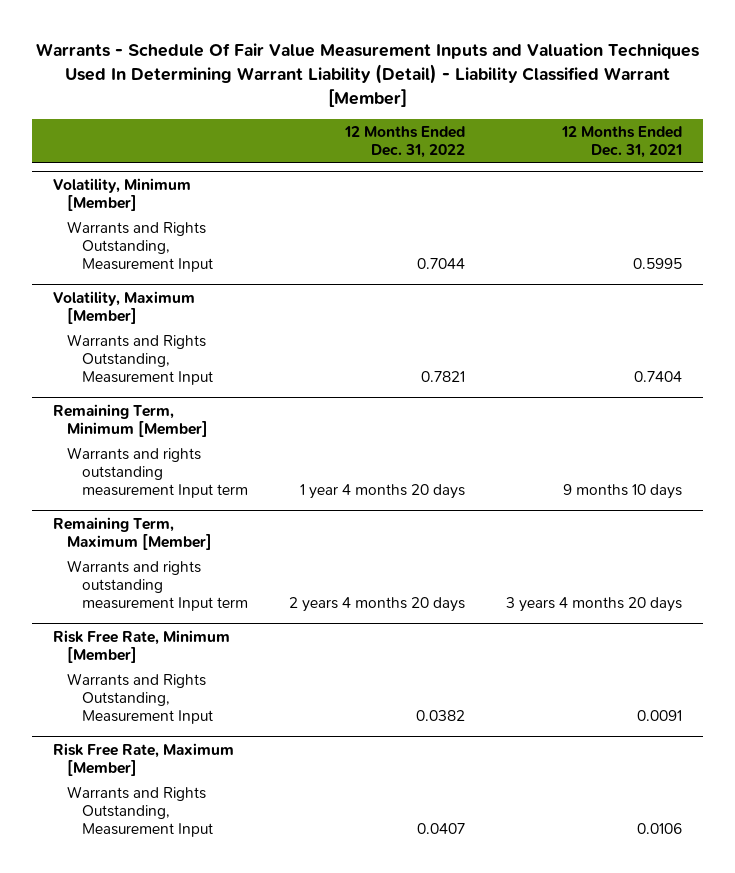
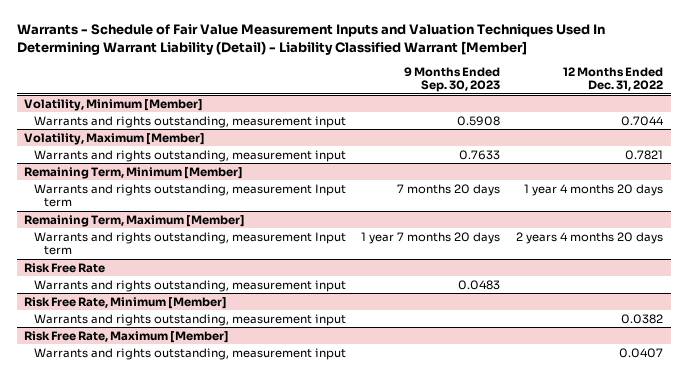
- Warrants - Schedule Of Fair Value Measurement Inputs and Valuation Techniques Used In Determining Warrant Liability (Detail) - Liability Classified Warrant [Member]
+ Warrants - Schedule of Fair Value Measurement Inputs and Valuation Techniques Used In Determining Warrant Liability (Detail) - Liability Classified Warrant [Member]
- | 12 Months Ended Dec. 31, 2022 | 12 Months Ended Dec. 31, 2021
+ | 9 Months Ended Sep. 30, 2023 | 12 Months Ended Dec. 31, 2022
@ Volatility, Minimum [Member]
- Warrants and Rights Outstanding, Measurement Input | 0.7044 | 0.5995
+ Warrants and rights outstanding, measurement input | 0.5908 | 0.7044
@ Volatility, Maximum [Member]
- Warrants and Rights Outstanding, Measurement Input | 0.7821 | 0.7404
+ Warrants and rights outstanding, measurement input | 0.7633 | 0.7821
@ Remaining Term, Minimum [Member]
- Warrants and rights outstanding measurement Input term | 1 year 4 months 20 days | 9 months 10 days
+ Warrants and rights outstanding, measurement Input term | 7 months 20 days | 1 year 4 months 20 days
@ Remaining Term, Maximum [Member]
- Warrants and rights outstanding measurement Input term | 2 years 4 months 20 days | 3 years 4 months 20 days
+ Warrants and rights outstanding, measurement Input term | 1 year 7 months 20 days | 2 years 4 months 20 days
+ Risk Free Rate
+ Warrants and rights outstanding, measurement input | 0.0483 |
@ Risk Free Rate, Minimum [Member]
- Warrants and Rights Outstanding, Measurement Input | 0.0382 | 0.0091
+ Warrants and rights outstanding, measurement input | | 0.0382
@ Risk Free Rate, Maximum [Member]
- Warrants and Rights Outstanding, Measurement Input | 0.0407 | 0.0106
+ Warrants and rights outstanding, measurement input | | 0.0407

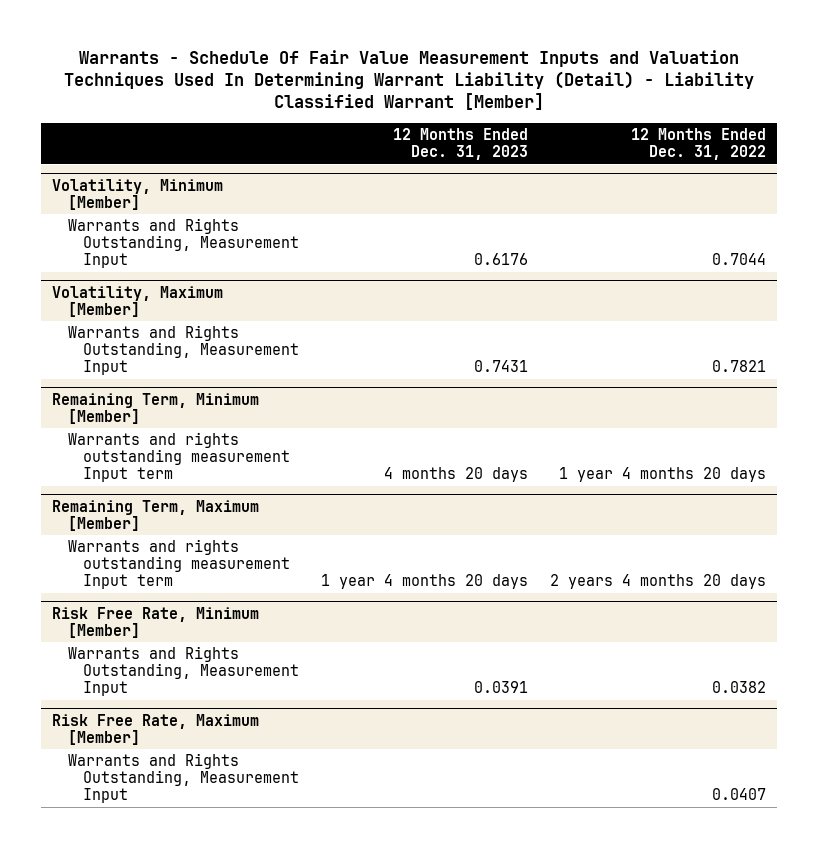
- Warrants - Schedule of Fair Value Measurement Inputs and Valuation Techniques Used In Determining Warrant Liability (Detail) - Liability Classified Warrant [Member]
+ Warrants - Schedule Of Fair Value Measurement Inputs and Valuation Techniques Used In Determining Warrant Liability (Detail) - Liability Classified Warrant [Member]
- | 9 Months Ended Sep. 30, 2023 | 12 Months Ended Dec. 31, 2022
+ | 12 Months Ended Dec. 31, 2023 | 12 Months Ended Dec. 31, 2022
@ Volatility, Minimum [Member]
- Warrants and rights outstanding, measurement input | 0.5908 | 0.7044
+ Warrants and Rights Outstanding, Measurement Input | 0.6176 | 0.7044
@ Volatility, Maximum [Member]
- Warrants and rights outstanding, measurement input | 0.7633 | 0.7821
+ Warrants and Rights Outstanding, Measurement Input | 0.7431 | 0.7821
@ Remaining Term, Minimum [Member]
- Warrants and rights outstanding, measurement Input term | 7 months 20 days | 1 year 4 months 20 days
+ Warrants and rights outstanding measurement Input term | 4 months 20 days | 1 year 4 months 20 days
@ Remaining Term, Maximum [Member]
- Warrants and rights outstanding, measurement Input term | 1 year 7 months 20 days | 2 years 4 months 20 days
- Risk Free Rate
- Warrants and rights outstanding, measurement input | 0.0483 |
@ Remaining Term, Maximum [Member]
+ Warrants and rights outstanding measurement Input term | 1 year 4 months 20 days | 2 years 4 months 20 days
@ Risk Free Rate, Minimum [Member]
- Warrants and rights outstanding, measurement input | | 0.0382
+ Warrants and Rights Outstanding, Measurement Input | 0.0391 | 0.0382
@ Risk Free Rate, Maximum [Member]
- Warrants and rights outstanding, measurement input | | 0.0407
+ Warrants and Rights Outstanding, Measurement Input | | 0.0407

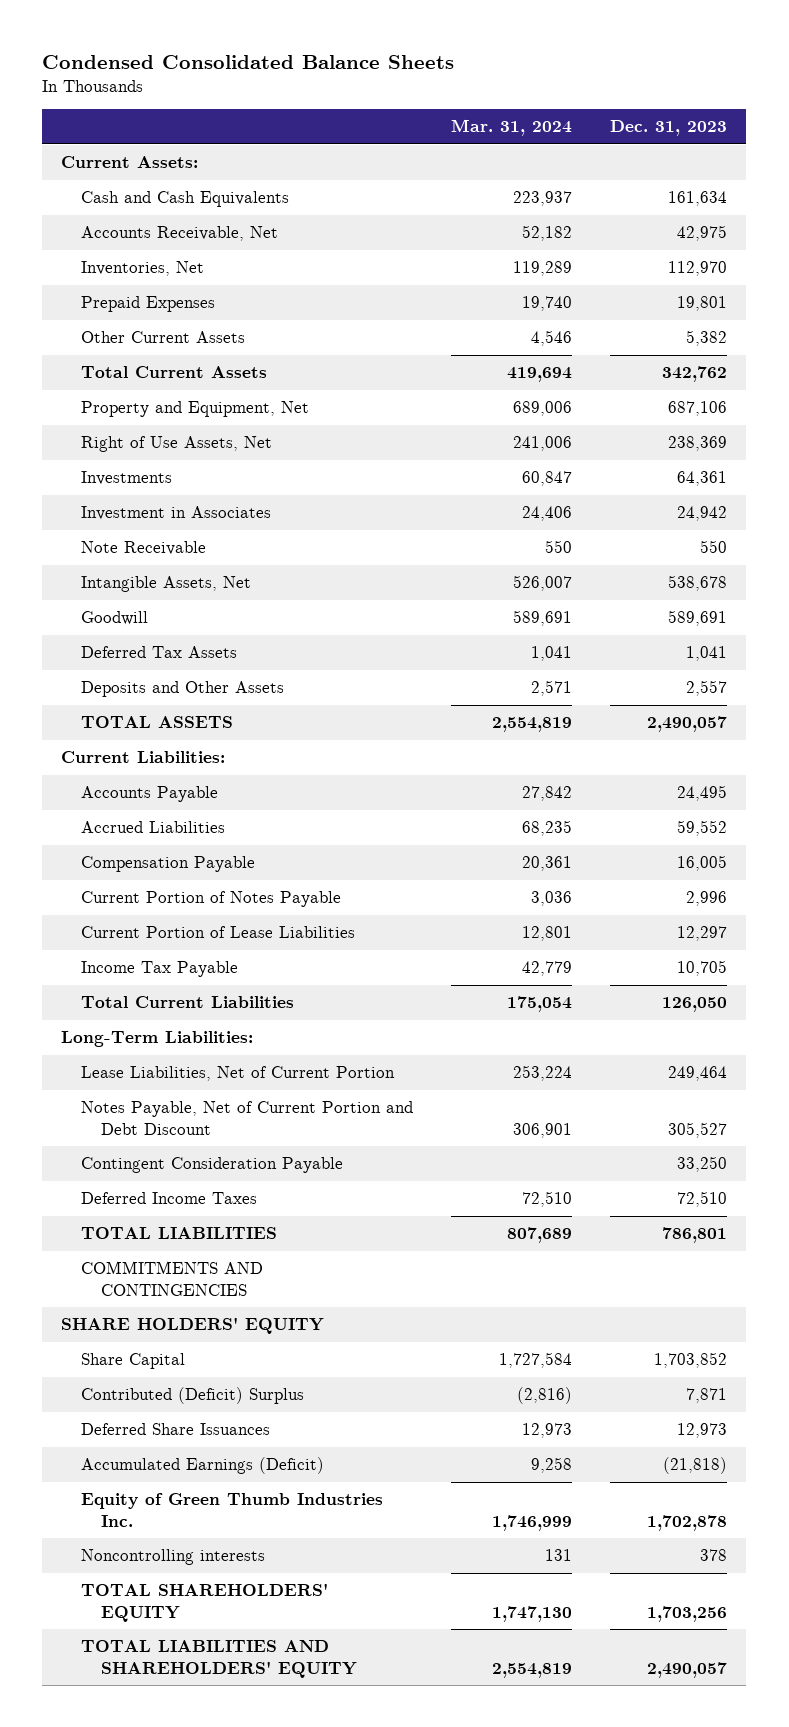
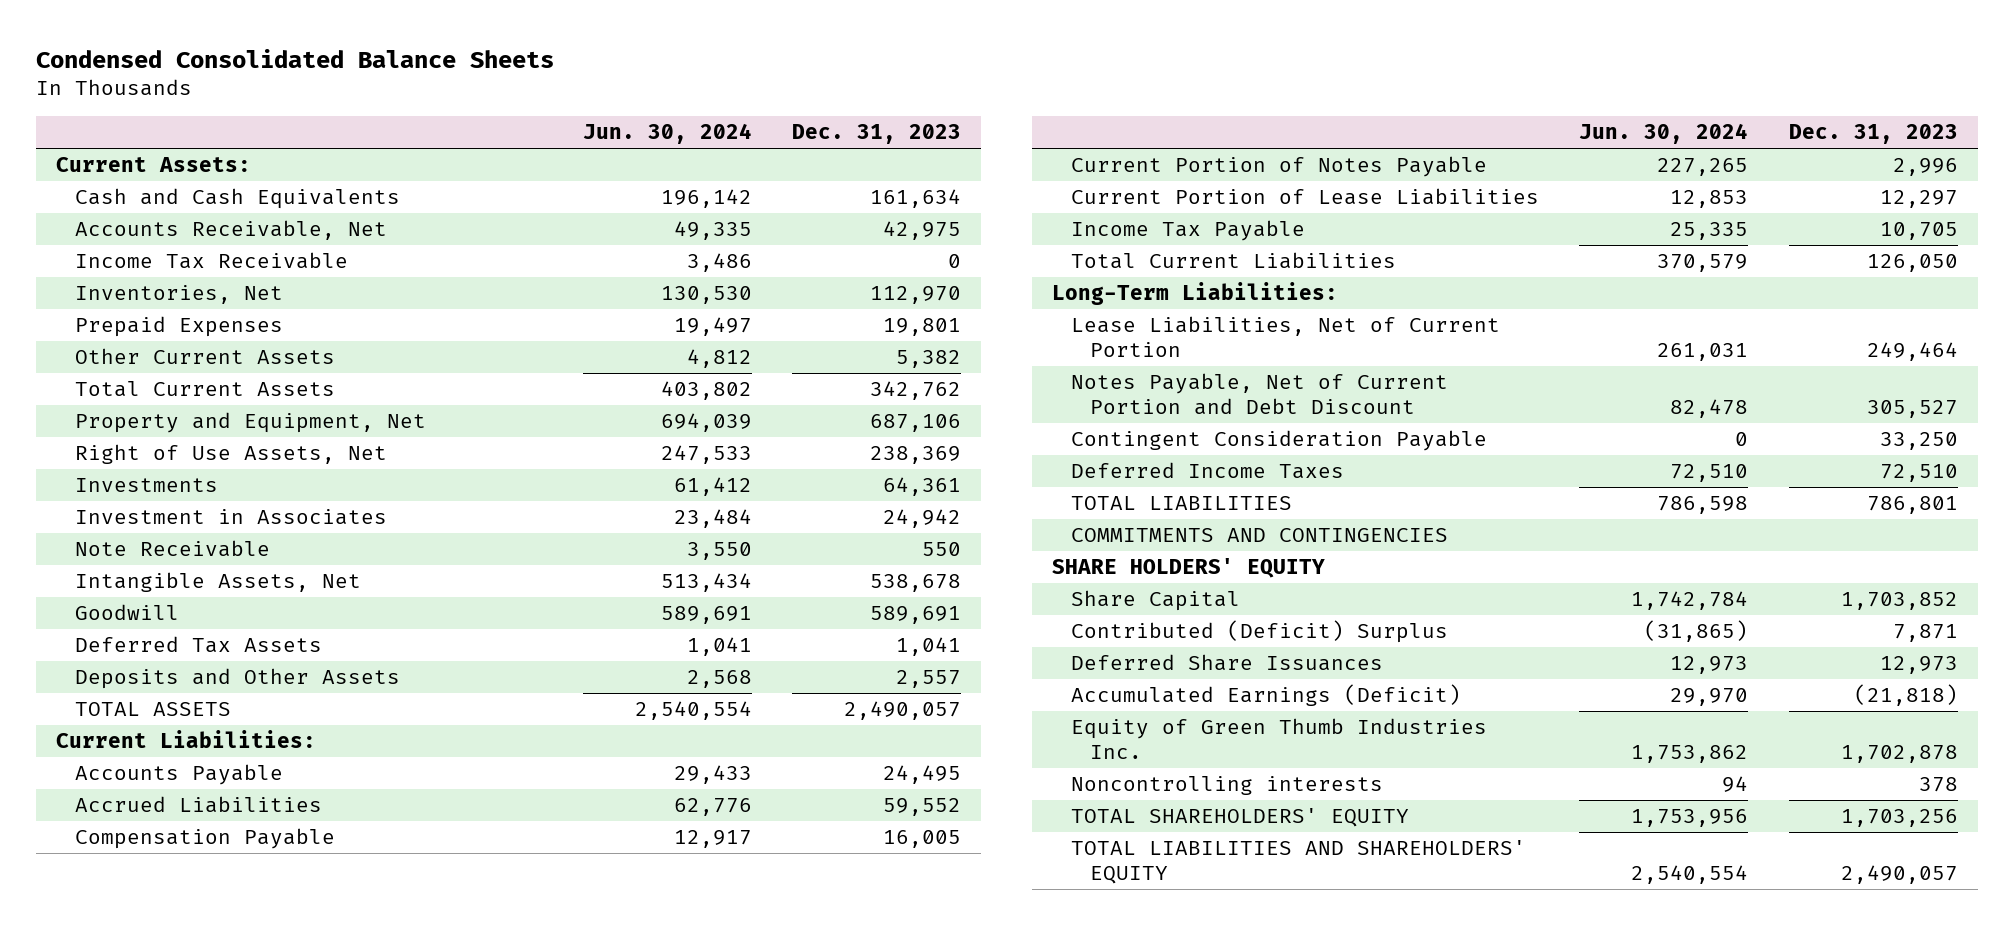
- | Mar. 31, 2024 | Dec. 31, 2023
+ | Jun. 30, 2024 | Dec. 31, 2023
+ Income Tax Receivable | 3,486 | 0

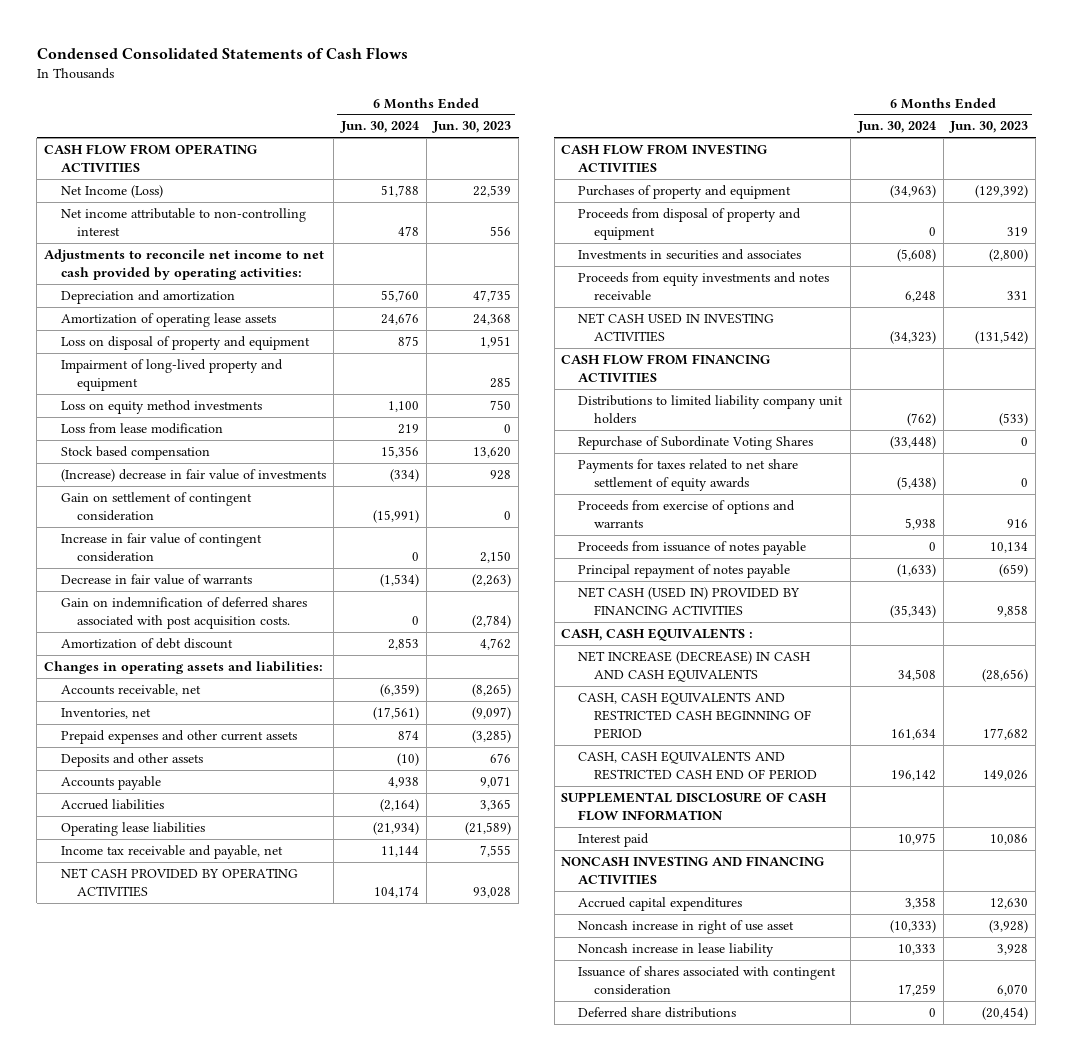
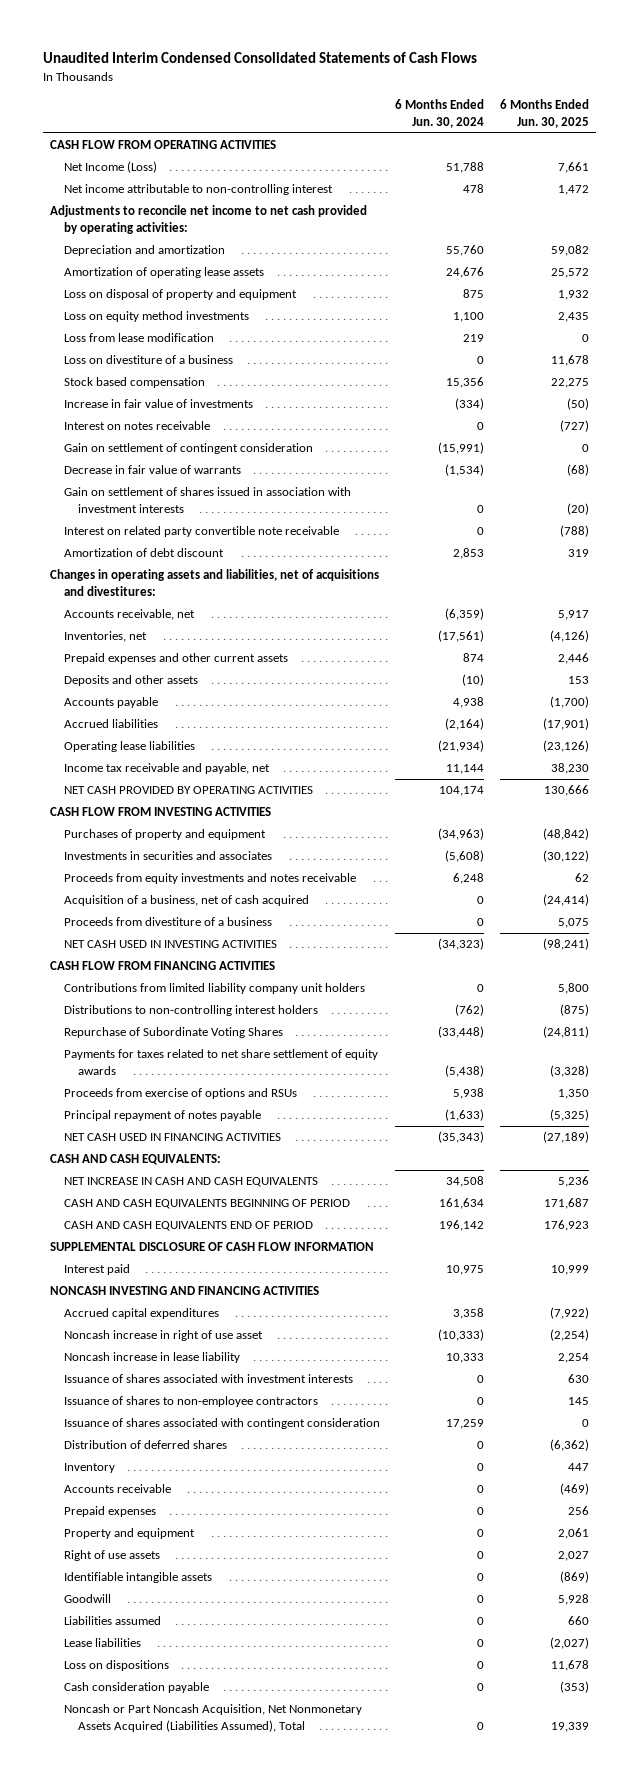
- Condensed Consolidated Statements of Cash Flows
+ Unaudited Interim Condensed Consolidated Statements of Cash Flows
- | 6 Months Ended Jun. 30, 2024 | 6 Months Ended Jun. 30, 2023
+ | 6 Months Ended Jun. 30, 2024 | 6 Months Ended Jun. 30, 2025
- Impairment of long-lived property and equipment | | 285
+ Loss on divestiture of a business | 0 | 11,678
- (Increase) decrease in fair value of investments | (334) | 928
+ Increase in fair value of investments | (334) | (50)
+ Interest on notes receivable | 0 | (727)
- Increase in fair value of contingent consideration | 0 | 2,150
- Gain on indemnification of deferred shares associated with post acquisition costs. | 0 | (2,784)
+ Gain on settlement of shares issued in association with investment interests | 0 | (20)
+ Interest on related party convertible note receivable | 0 | (788)
- Changes in operating assets and liabilities:
+ Changes in operating assets and liabilities, net of acquisitions and divestitures:
- Proceeds from disposal of property and equipment | 0 | 319
+ Acquisition of a business, net of cash acquired | 0 | (24,414)
+ Proceeds from divestiture of a business | 0 | 5,075
- Distributions to limited liability company unit holders | (762) | (533)
+ Contributions from limited liability company unit holders | 0 | 5,800
+ Distributions to non-controlling interest holders | (762) | (875)
- Proceeds from exercise of options and warrants | 5,938 | 916
- Proceeds from issuance of notes payable | 0 | 10,134
+ Proceeds from exercise of options and RSUs | 5,938 | 1,350
- NET CASH (USED IN) PROVIDED BY FINANCING ACTIVITIES | (35,343) | 9,858
- CASH, CASH EQUIVALENTS :
- NET INCREASE (DECREASE) IN CASH AND CASH EQUIVALENTS | 34,508 | (28,656)
- CASH, CASH EQUIVALENTS AND RESTRICTED CASH BEGINNING OF PERIOD | 161,634 | 177,682
- CASH, CASH EQUIVALENTS AND RESTRICTED CASH END OF PERIOD | 196,142 | 149,026
+ NET CASH USED IN FINANCING ACTIVITIES | (35,343) | (27,189)
+ CASH AND CASH EQUIVALENTS:
+ NET INCREASE IN CASH AND CASH EQUIVALENTS | 34,508 | 5,236
+ CASH AND CASH EQUIVALENTS BEGINNING OF PERIOD | 161,634 | 171,687
+ CASH AND CASH EQUIVALENTS END OF PERIOD | 196,142 | 176,923
+ Issuance of shares associated with investment interests | 0 | 630
+ Issuance of shares to non-employee contractors | 0 | 145
- Deferred share distributions | 0 | (20,454)
+ Distribution of deferred shares | 0 | (6,362)
+ Inventory | 0 | 447
+ Accounts receivable | 0 | (469)
+ Prepaid expenses | 0 | 256
+ Property and equipment | 0 | 2,061
+ Right of use assets | 0 | 2,027
+ Identifiable intangible assets | 0 | (869)
+ Goodwill | 0 | 5,928
+ Liabilities assumed | 0 | 660
+ Lease liabilities | 0 | (2,027)
+ Loss on dispositions | 0 | 11,678
+ Cash consideration payable | 0 | (353)
+ Noncash or Part Noncash Acquisition, Net Nonmonetary Assets Acquired (Liabilities Assumed), Total | 0 | 19,339

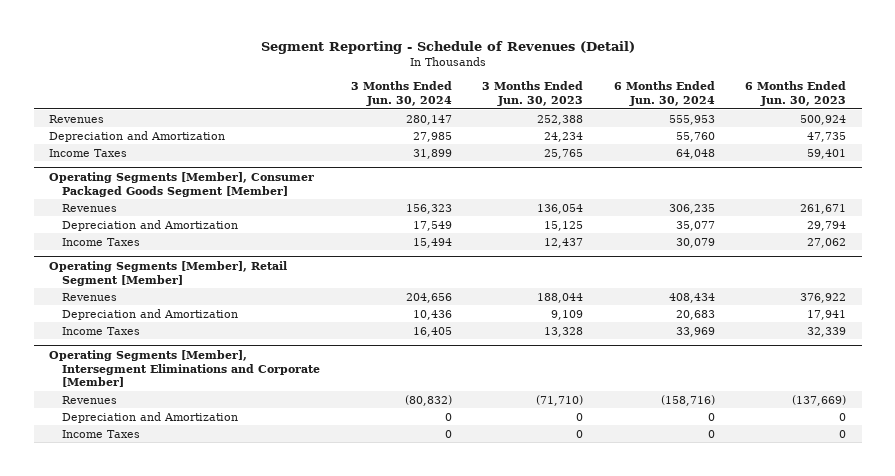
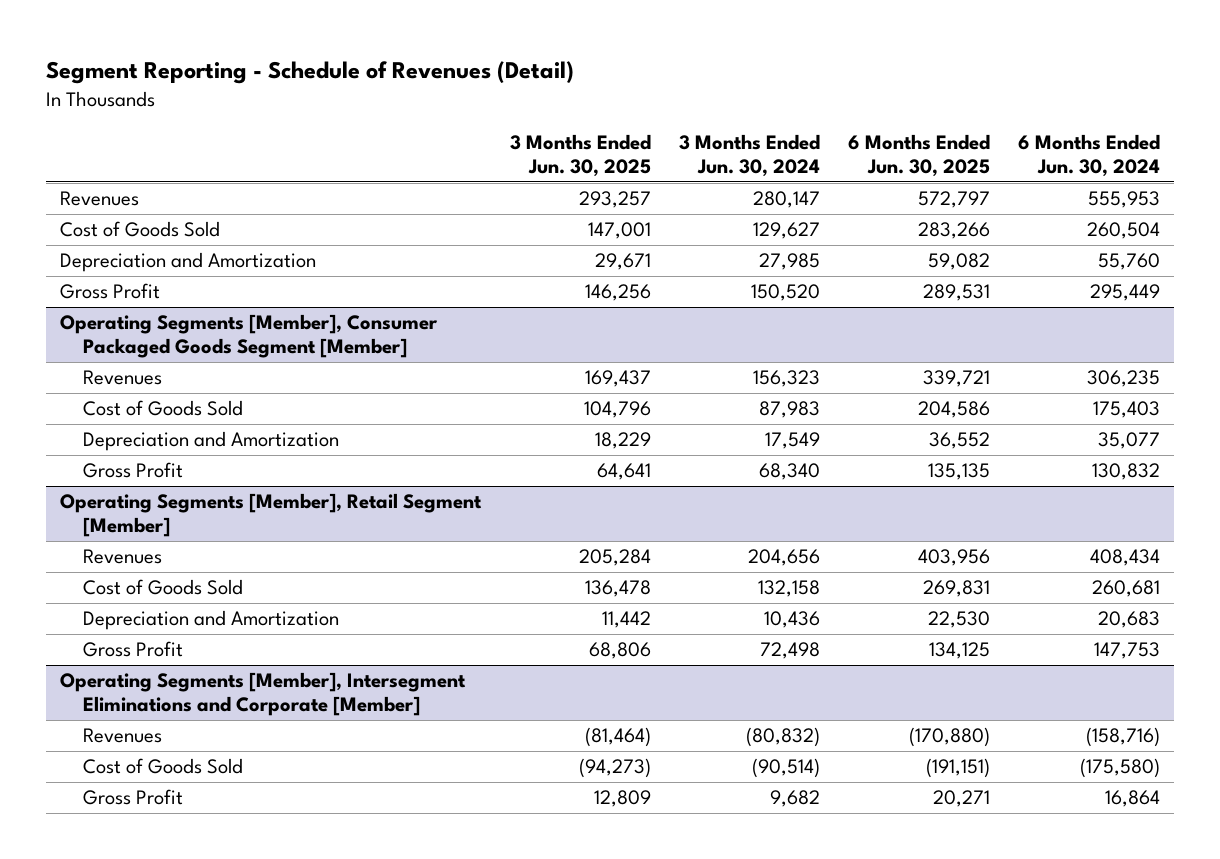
- | 3 Months Ended Jun. 30, 2024 | 3 Months Ended Jun. 30, 2023 | 6 Months Ended Jun. 30, 2024 | 6 Months Ended Jun. 30, 2023
+ | 3 Months Ended Jun. 30, 2025 | 3 Months Ended Jun. 30, 2024 | 6 Months Ended Jun. 30, 2025 | 6 Months Ended Jun. 30, 2024
+ Cost of Goods Sold | 147,001 | 129,627 | 283,266 | 260,504
- Income Taxes | 31,899 | 25,765 | 64,048 | 59,401
+ Gross Profit | 146,256 | 150,520 | 289,531 | 295,449
@ Operating Segments [Member], Consumer Packaged Goods Segment [Member]
+ Cost of Goods Sold | 104,796 | 87,983 | 204,586 | 175,403
- Income Taxes | 15,494 | 12,437 | 30,079 | 27,062
+ Gross Profit | 64,641 | 68,340 | 135,135 | 130,832
@ Operating Segments [Member], Retail Segment [Member]
+ Cost of Goods Sold | 136,478 | 132,158 | 269,831 | 260,681
- Income Taxes | 16,405 | 13,328 | 33,969 | 32,339
+ Gross Profit | 68,806 | 72,498 | 134,125 | 147,753
@ Operating Segments [Member], Intersegment Eliminations and Corporate [Member]
- Depreciation and Amortization | 0 | 0 | 0 | 0
- Income Taxes | 0 | 0 | 0 | 0
+ Cost of Goods Sold | (94,273) | (90,514) | (191,151) | (175,580)
+ Gross Profit | 12,809 | 9,682 | 20,271 | 16,864

